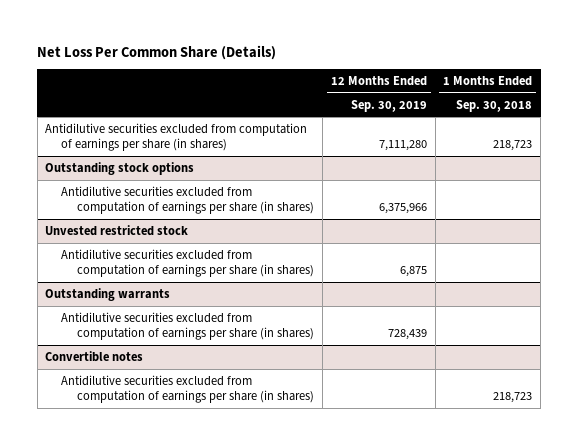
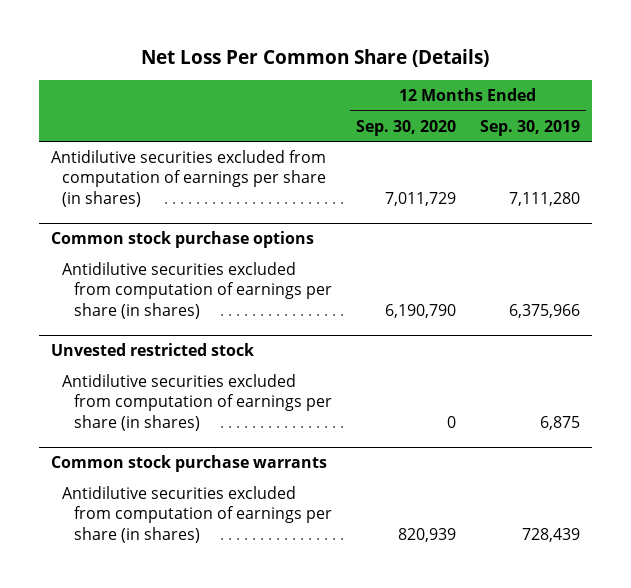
- | 12 Months Ended Sep. 30, 2019 | 1 Months Ended Sep. 30, 2018
+ | 12 Months Ended Sep. 30, 2020 | 12 Months Ended Sep. 30, 2019
- Outstanding stock options
+ Common stock purchase options
- Outstanding warrants
+ Common stock purchase warrants
- Convertible notes
- Antidilutive securities excluded from computation of earnings per share (in shares) | | 218,723

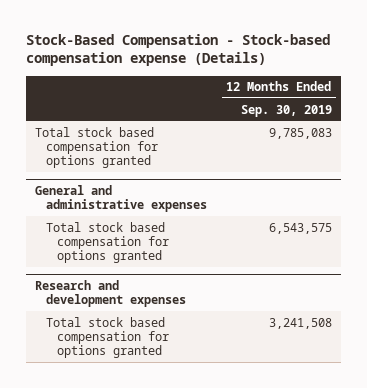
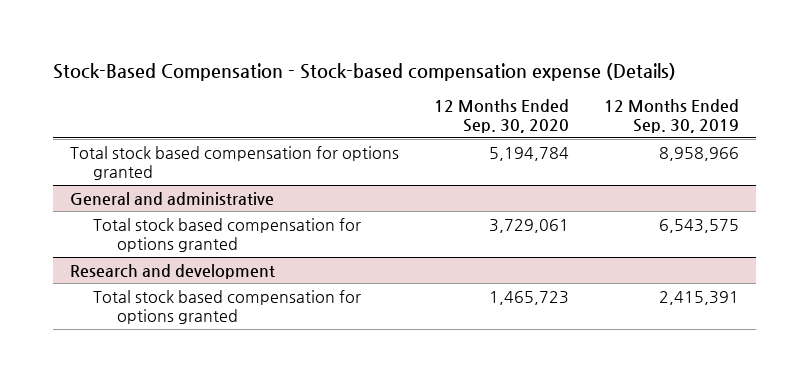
- | 12 Months Ended Sep. 30, 2019
+ | 12 Months Ended Sep. 30, 2020 | 12 Months Ended Sep. 30, 2019
- Total stock based compensation for options granted | 9,785,083
- General and administrative expenses
+ Total stock based compensation for options granted | 5,194,784 | 8,958,966
+ General and administrative
- Research and development expenses
- Total stock based compensation for options granted | 3,241,508
+ Research and development
+ Total stock based compensation for options granted | 1,465,723 | 2,415,391

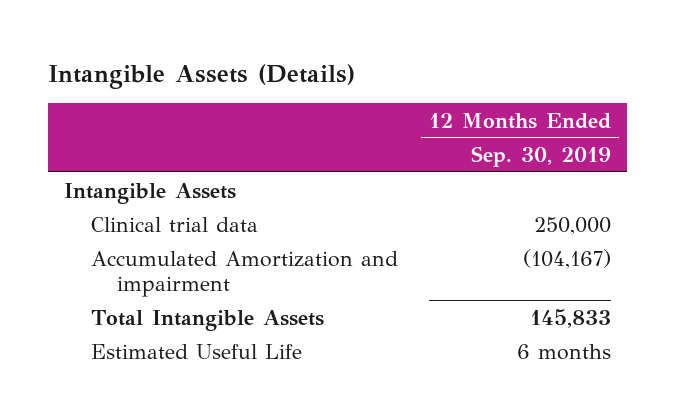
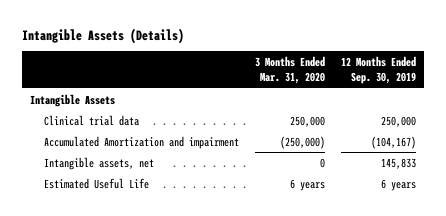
- | 12 Months Ended Sep. 30, 2019
+ | 3 Months Ended Mar. 31, 2020 | 12 Months Ended Sep. 30, 2019
- Total Intangible Assets | 145,833
- Estimated Useful Life | 6 months
+ Intangible assets, net | 0 | 145,833
+ Estimated Useful Life | 6 years | 6 years

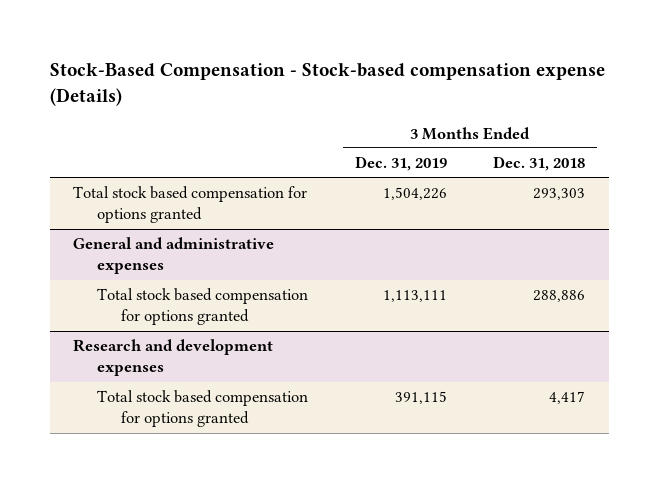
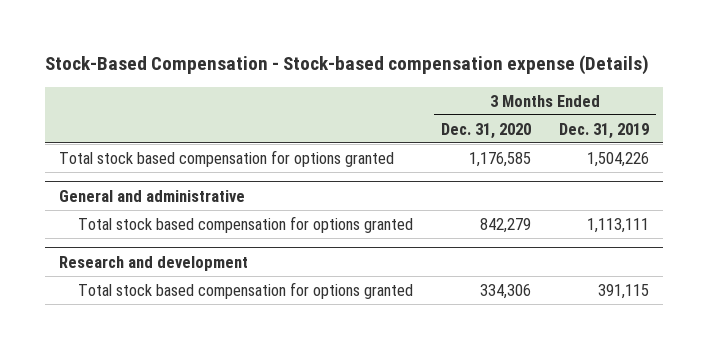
- | 3 Months Ended Dec. 31, 2019 | 3 Months Ended Dec. 31, 2018
+ | 3 Months Ended Dec. 31, 2020 | 3 Months Ended Dec. 31, 2019
- General and administrative expenses
+ General and administrative
- Research and development expenses
+ Research and development

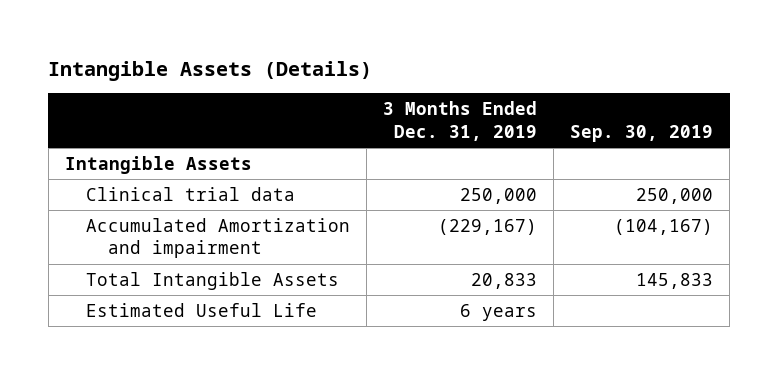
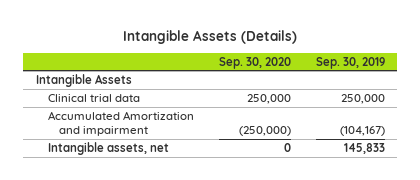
- | 3 Months Ended Dec. 31, 2019 | Sep. 30, 2019
+ | Sep. 30, 2020 | Sep. 30, 2019
- Total Intangible Assets | 20,833 | 145,833
- Estimated Useful Life | 6 years |
+ Intangible assets, net | 0 | 145,833

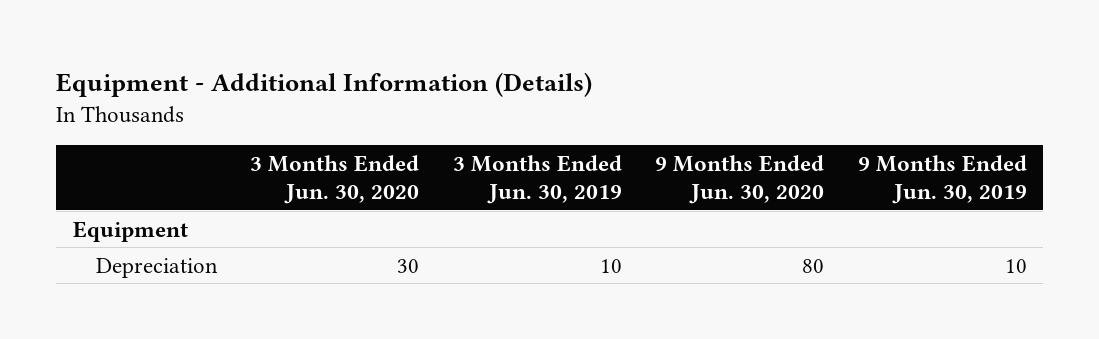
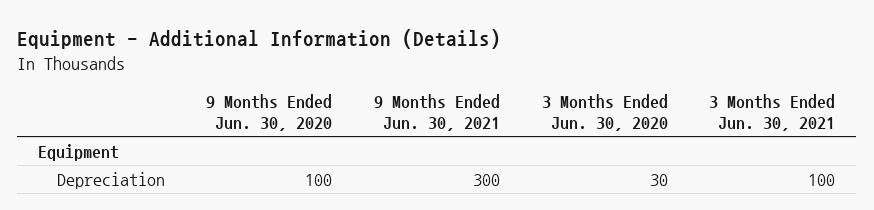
- | 3 Months Ended Jun. 30, 2020 | 3 Months Ended Jun. 30, 2019 | 9 Months Ended Jun. 30, 2020 | 9 Months Ended Jun. 30, 2019
+ | 9 Months Ended Jun. 30, 2020 | 9 Months Ended Jun. 30, 2021 | 3 Months Ended Jun. 30, 2020 | 3 Months Ended Jun. 30, 2021
- Depreciation | 30 | 10 | 80 | 10
+ Depreciation | 100 | 300 | 30 | 100

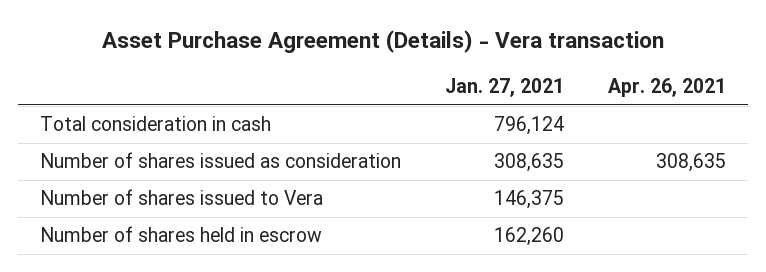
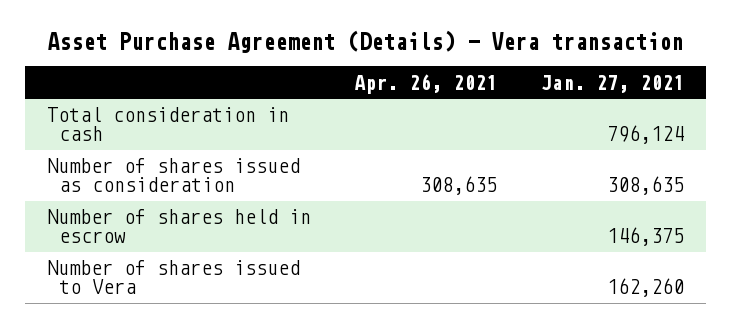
- | Jan. 27, 2021 | Apr. 26, 2021
+ | Apr. 26, 2021 | Jan. 27, 2021
- Number of shares issued to Vera | 146,375 |
- Number of shares held in escrow | 162,260 |
+ Number of shares held in escrow | | 146,375
+ Number of shares issued to Vera | | 162,260

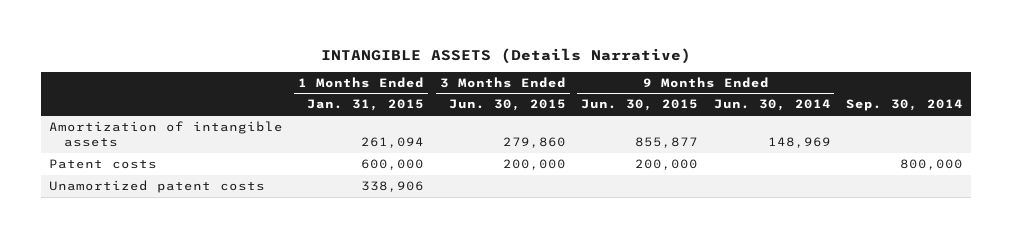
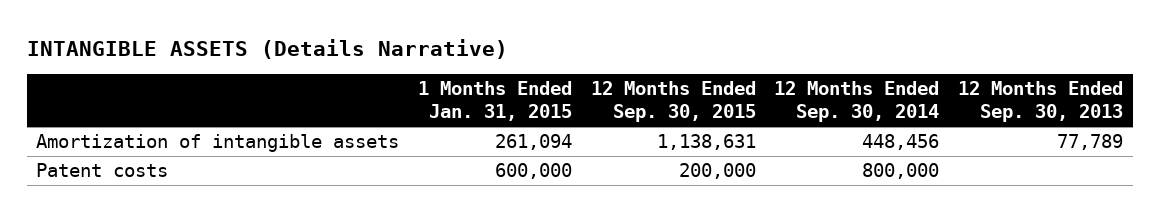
- | 1 Months Ended Jan. 31, 2015 | 3 Months Ended Jun. 30, 2015 | 9 Months Ended Jun. 30, 2015 | 9 Months Ended Jun. 30, 2014 | Sep. 30, 2014
+ | 1 Months Ended Jan. 31, 2015 | 12 Months Ended Sep. 30, 2015 | 12 Months Ended Sep. 30, 2014 | 12 Months Ended Sep. 30, 2013
- Unamortized patent costs | 338,906 | | | |

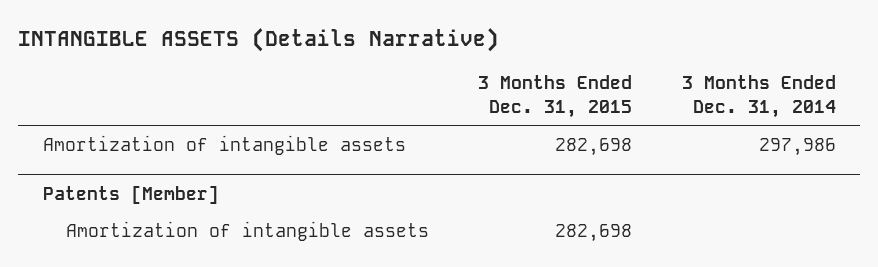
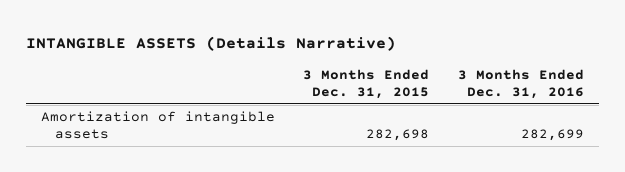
- | 3 Months Ended Dec. 31, 2015 | 3 Months Ended Dec. 31, 2014
+ | 3 Months Ended Dec. 31, 2015 | 3 Months Ended Dec. 31, 2016
- Patents [Member]
- Amortization of intangible assets | 282,698 |

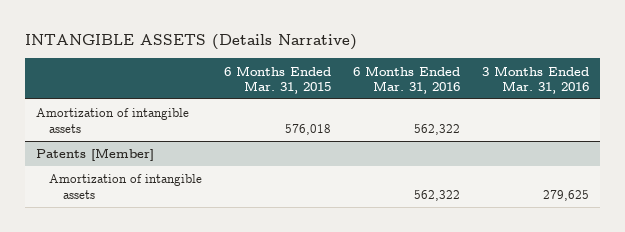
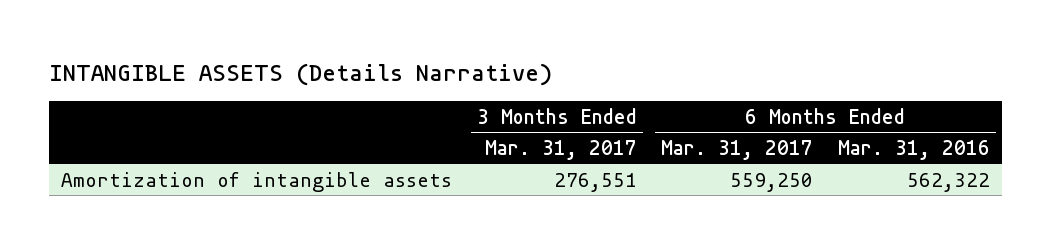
- | 6 Months Ended Mar. 31, 2015 | 6 Months Ended Mar. 31, 2016 | 3 Months Ended Mar. 31, 2016
+ | 3 Months Ended Mar. 31, 2017 | 6 Months Ended Mar. 31, 2017 | 6 Months Ended Mar. 31, 2016
- Patents [Member]
- Amortization of intangible assets | | 562,322 | 279,625

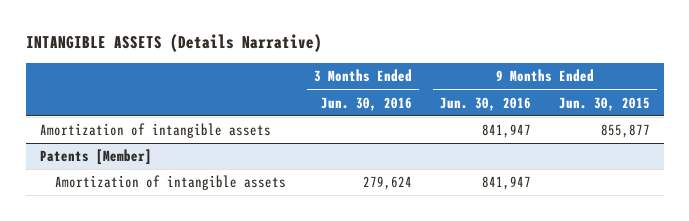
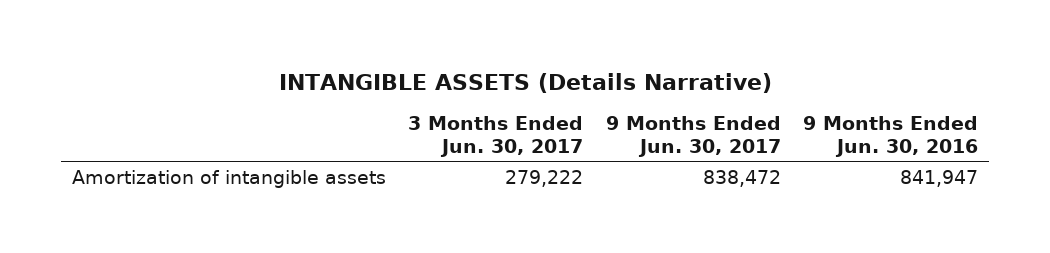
- | 3 Months Ended Jun. 30, 2016 | 9 Months Ended Jun. 30, 2016 | 9 Months Ended Jun. 30, 2015
+ | 3 Months Ended Jun. 30, 2017 | 9 Months Ended Jun. 30, 2017 | 9 Months Ended Jun. 30, 2016
- Patents [Member]
- Amortization of intangible assets | 279,624 | 841,947 |

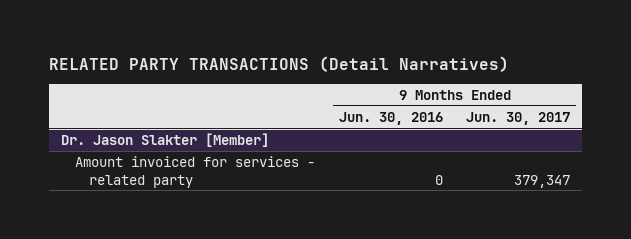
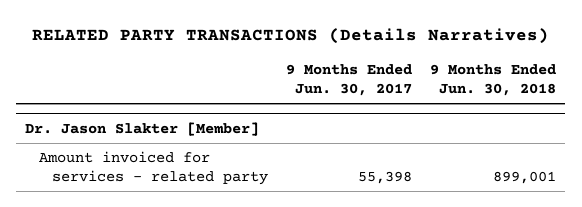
- RELATED PARTY TRANSACTIONS (Detail Narratives)
+ RELATED PARTY TRANSACTIONS (Details Narratives)
- | 9 Months Ended Jun. 30, 2016 | 9 Months Ended Jun. 30, 2017
+ | 9 Months Ended Jun. 30, 2017 | 9 Months Ended Jun. 30, 2018
@ Dr. Jason Slakter [Member]
- Amount invoiced for services - related party | 0 | 379,347
+ Amount invoiced for services - related party | 55,398 | 899,001

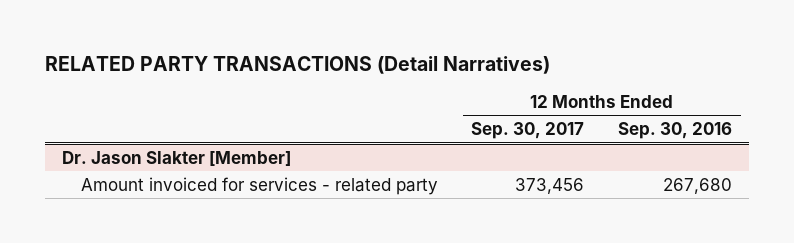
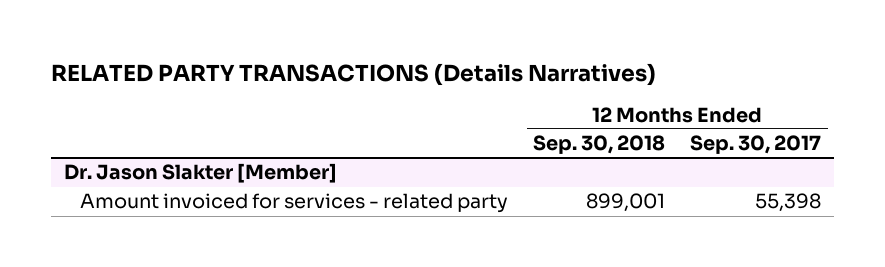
- RELATED PARTY TRANSACTIONS (Detail Narratives)
+ RELATED PARTY TRANSACTIONS (Details Narratives)
- | 12 Months Ended Sep. 30, 2017 | 12 Months Ended Sep. 30, 2016
+ | 12 Months Ended Sep. 30, 2018 | 12 Months Ended Sep. 30, 2017
@ Dr. Jason Slakter [Member]
- Amount invoiced for services - related party | 373,456 | 267,680
+ Amount invoiced for services - related party | 899,001 | 55,398

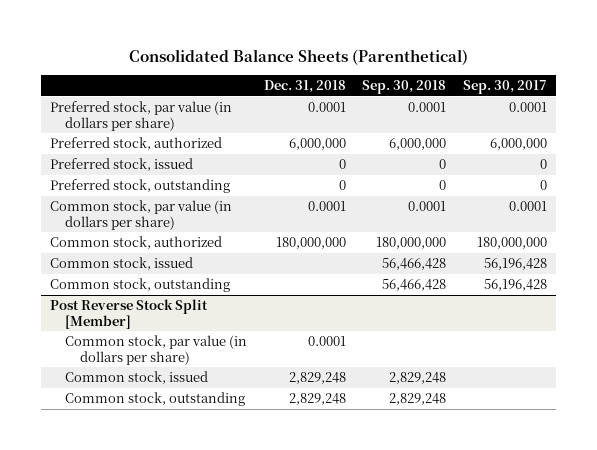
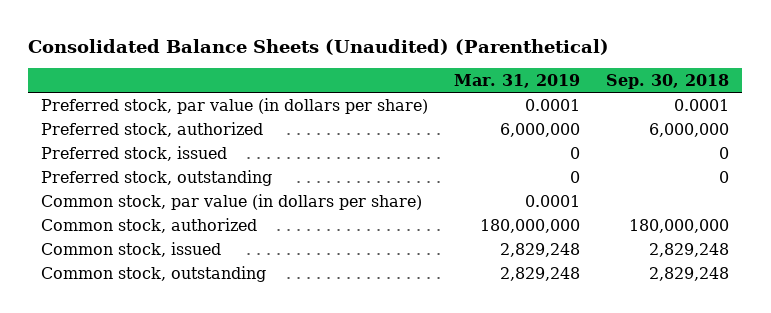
- Consolidated Balance Sheets (Parenthetical)
+ Consolidated Balance Sheets (Unaudited) (Parenthetical)
- | Dec. 31, 2018 | Sep. 30, 2018 | Sep. 30, 2017
+ | Mar. 31, 2019 | Sep. 30, 2018
- Common stock, par value (in dollars per share) | 0.0001 | 0.0001 | 0.0001
- Common stock, issued | | 56,466,428 | 56,196,428
- Common stock, outstanding | | 56,466,428 | 56,196,428
- Post Reverse Stock Split [Member]
moved down: Common stock, authorized | 180,000,000 | 180,000,000

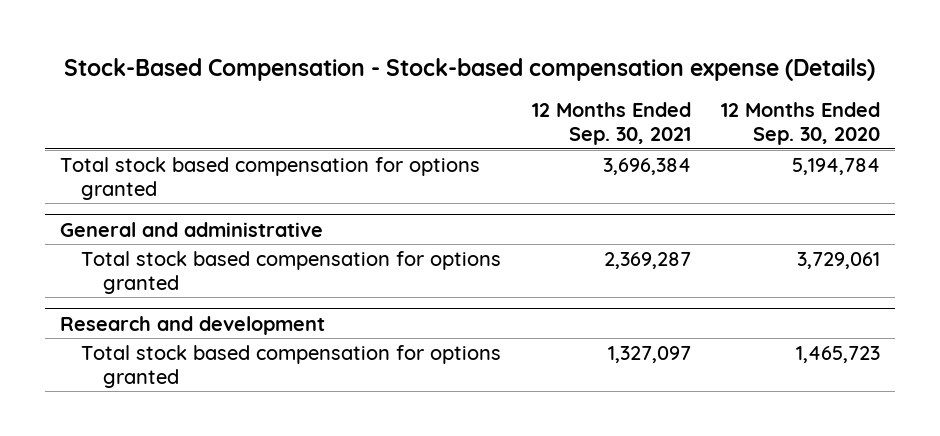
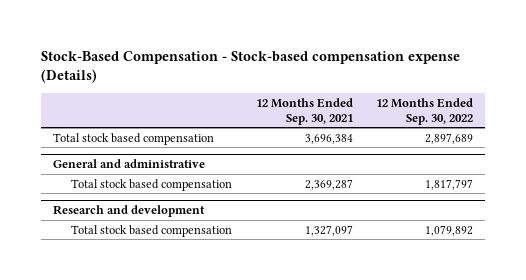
- | 12 Months Ended Sep. 30, 2021 | 12 Months Ended Sep. 30, 2020
+ | 12 Months Ended Sep. 30, 2021 | 12 Months Ended Sep. 30, 2022
- Total stock based compensation for options granted | 3,696,384 | 5,194,784
+ Total stock based compensation | 3,696,384 | 2,897,689
@ General and administrative
- Total stock based compensation for options granted | 2,369,287 | 3,729,061
+ Total stock based compensation | 2,369,287 | 1,817,797
@ Research and development
- Total stock based compensation for options granted | 1,327,097 | 1,465,723
+ Total stock based compensation | 1,327,097 | 1,079,892

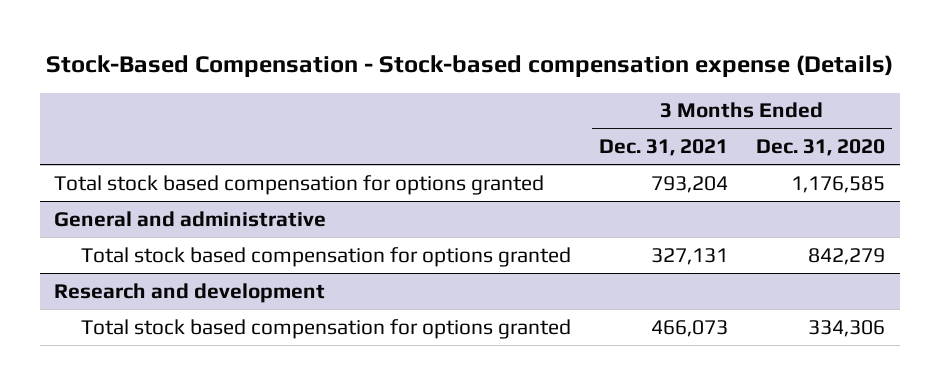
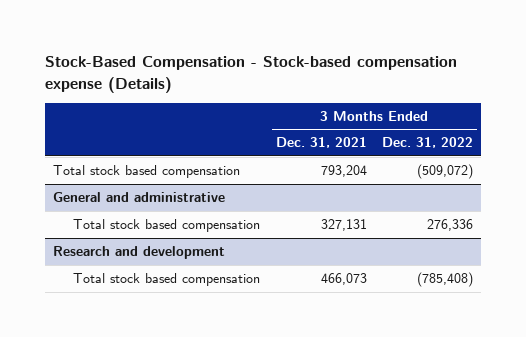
- | 3 Months Ended Dec. 31, 2021 | 3 Months Ended Dec. 31, 2020
+ | 3 Months Ended Dec. 31, 2021 | 3 Months Ended Dec. 31, 2022
- Total stock based compensation for options granted | 793,204 | 1,176,585
+ Total stock based compensation | 793,204 | (509,072)
@ General and administrative
- Total stock based compensation for options granted | 327,131 | 842,279
+ Total stock based compensation | 327,131 | 276,336
@ Research and development
- Total stock based compensation for options granted | 466,073 | 334,306
+ Total stock based compensation | 466,073 | (785,408)

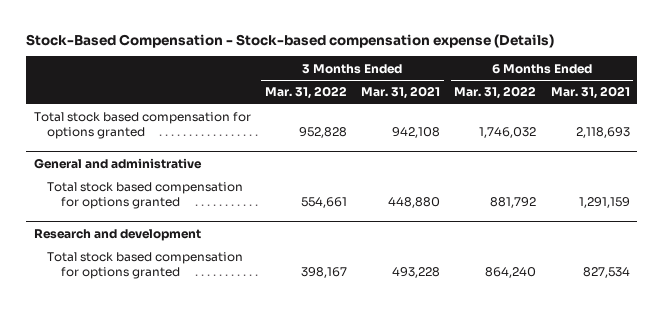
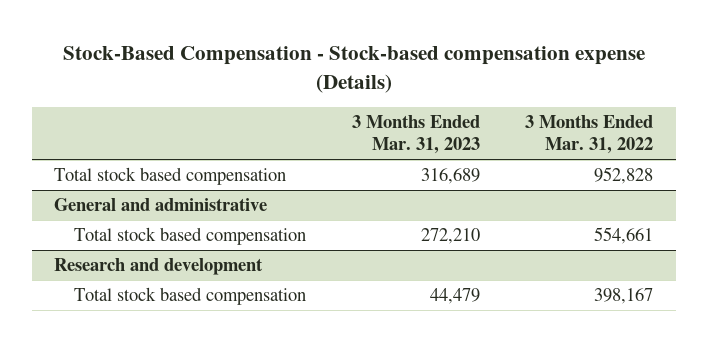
- | 3 Months Ended Mar. 31, 2022 | 3 Months Ended Mar. 31, 2021 | 6 Months Ended Mar. 31, 2022 | 6 Months Ended Mar. 31, 2021
+ | 3 Months Ended Mar. 31, 2023 | 3 Months Ended Mar. 31, 2022
- Total stock based compensation for options granted | 952,828 | 942,108 | 1,746,032 | 2,118,693
+ Total stock based compensation | 316,689 | 952,828
@ General and administrative
- Total stock based compensation for options granted | 554,661 | 448,880 | 881,792 | 1,291,159
+ Total stock based compensation | 272,210 | 554,661
@ Research and development
- Total stock based compensation for options granted | 398,167 | 493,228 | 864,240 | 827,534
+ Total stock based compensation | 44,479 | 398,167

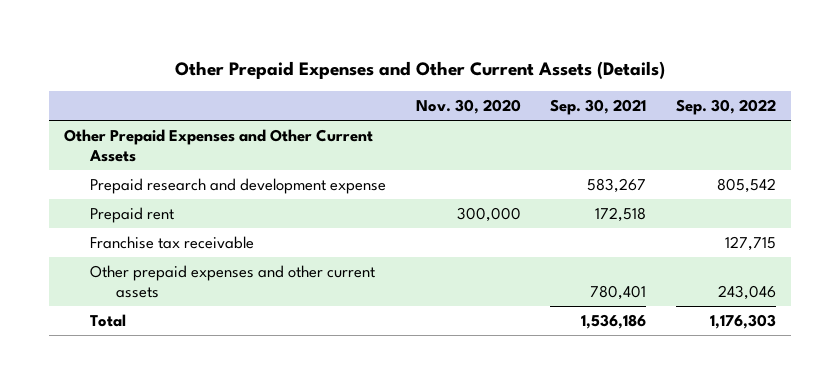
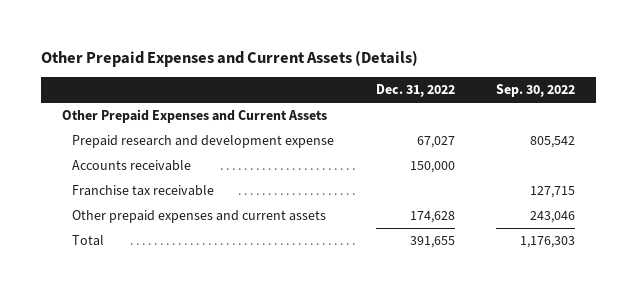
- Other Prepaid Expenses and Other Current Assets (Details)
+ Other Prepaid Expenses and Current Assets (Details)
- | Nov. 30, 2020 | Sep. 30, 2021 | Sep. 30, 2022
+ | Dec. 31, 2022 | Sep. 30, 2022
- Other Prepaid Expenses and Other Current Assets
+ Other Prepaid Expenses and Current Assets
- Prepaid rent | 300,000 | 172,518 |
+ Accounts receivable | 150,000 |
- Other prepaid expenses and other current assets | | 780,401 | 243,046
+ Other prepaid expenses and current assets | 174,628 | 243,046

